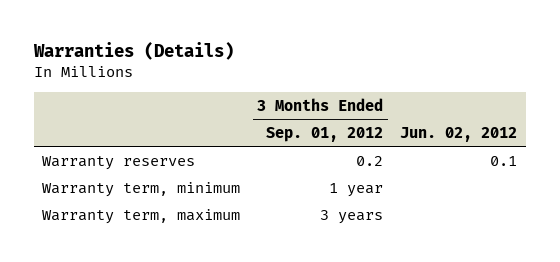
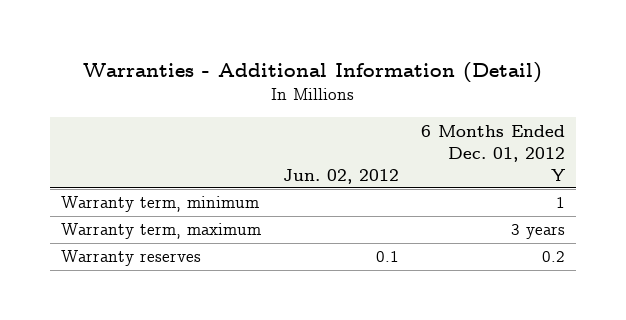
- Warranties (Details)
+ Warranties - Additional Information (Detail)
- | 3 Months Ended Sep. 01, 2012 | Jun. 02, 2012
+ | Jun. 02, 2012 | 6 Months Ended Dec. 01, 2012 Y
moved down: Warranty reserves | 0.1 | 0.2

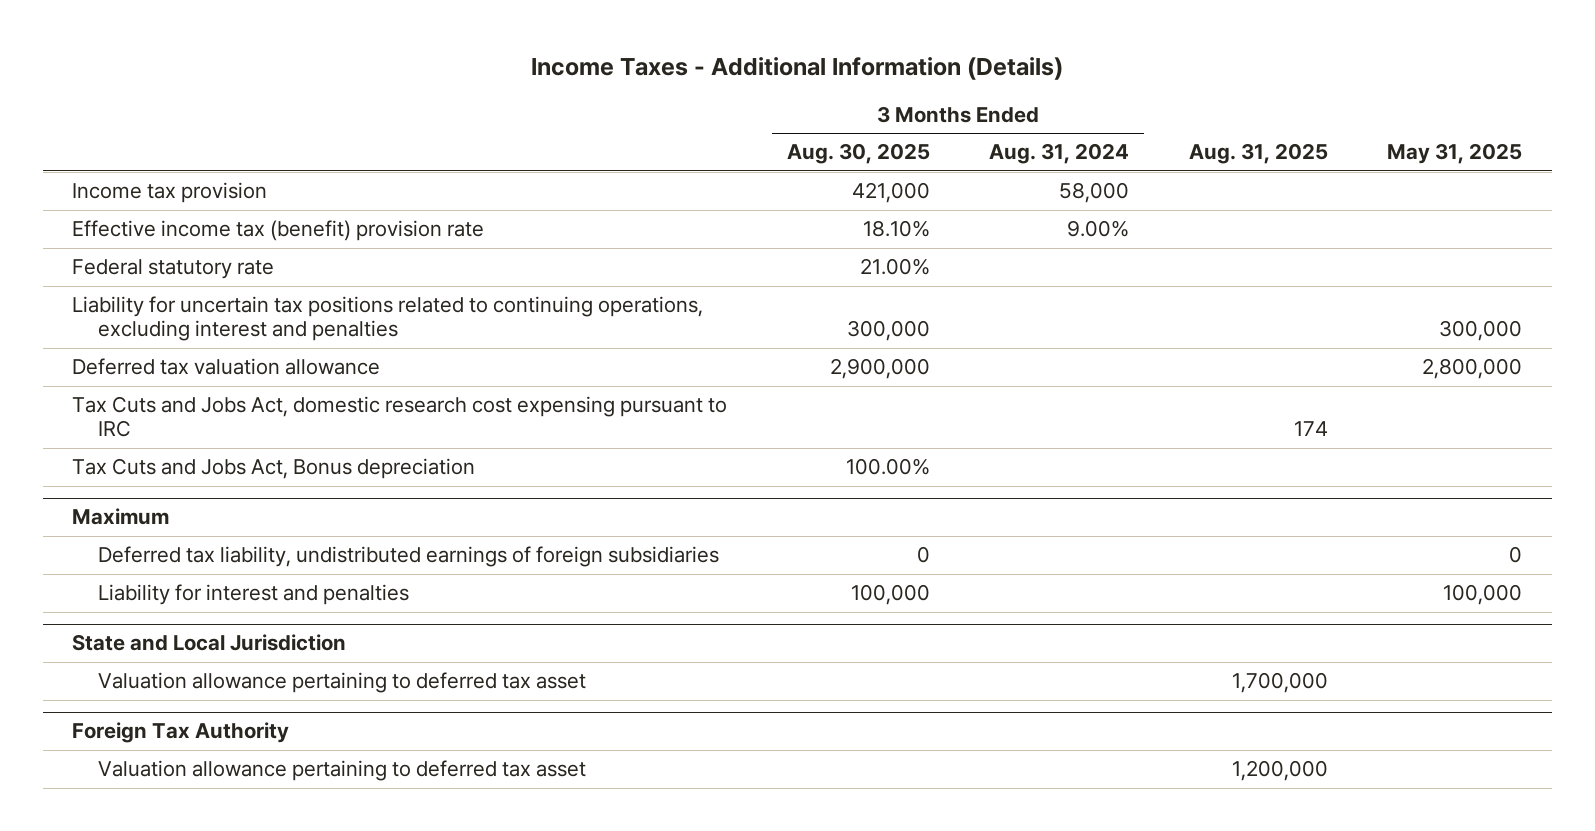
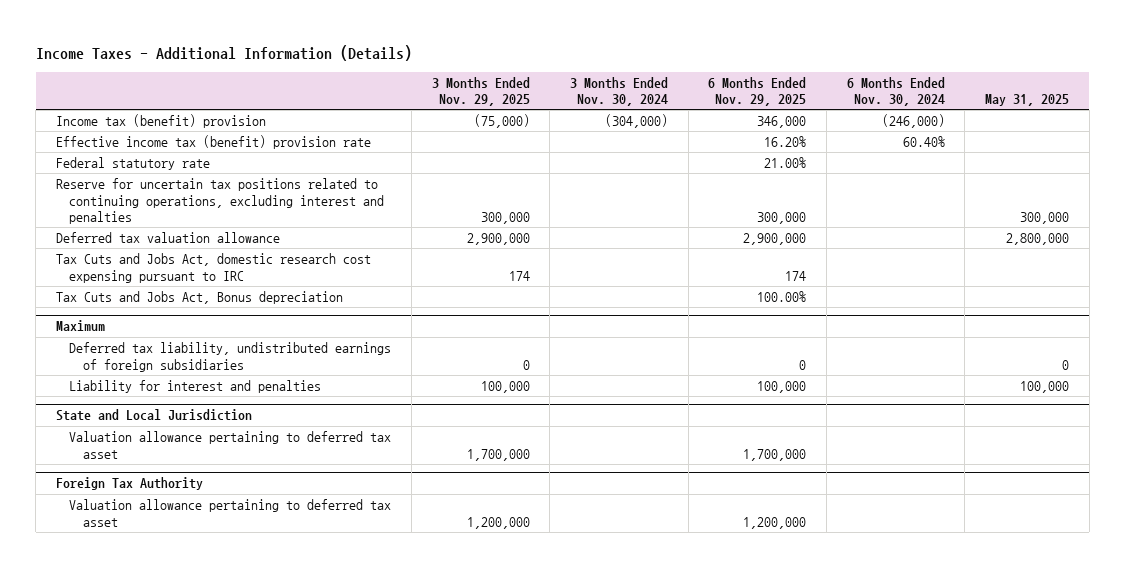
- | 3 Months Ended Aug. 30, 2025 | 3 Months Ended Aug. 31, 2024 | Aug. 31, 2025 | May 31, 2025
+ | 3 Months Ended Nov. 29, 2025 | 3 Months Ended Nov. 30, 2024 | 6 Months Ended Nov. 29, 2025 | 6 Months Ended Nov. 30, 2024 | May 31, 2025
- Income tax provision | 421,000 | 58,000 | |
+ Income tax (benefit) provision | (75,000) | (304,000) | 346,000 | (246,000) |
- Liability for uncertain tax positions related to continuing operations, excluding interest and penalties | 300,000 | | | 300,000
+ Reserve for uncertain tax positions related to continuing operations, excluding interest and penalties | 300,000 | | 300,000 | | 300,000

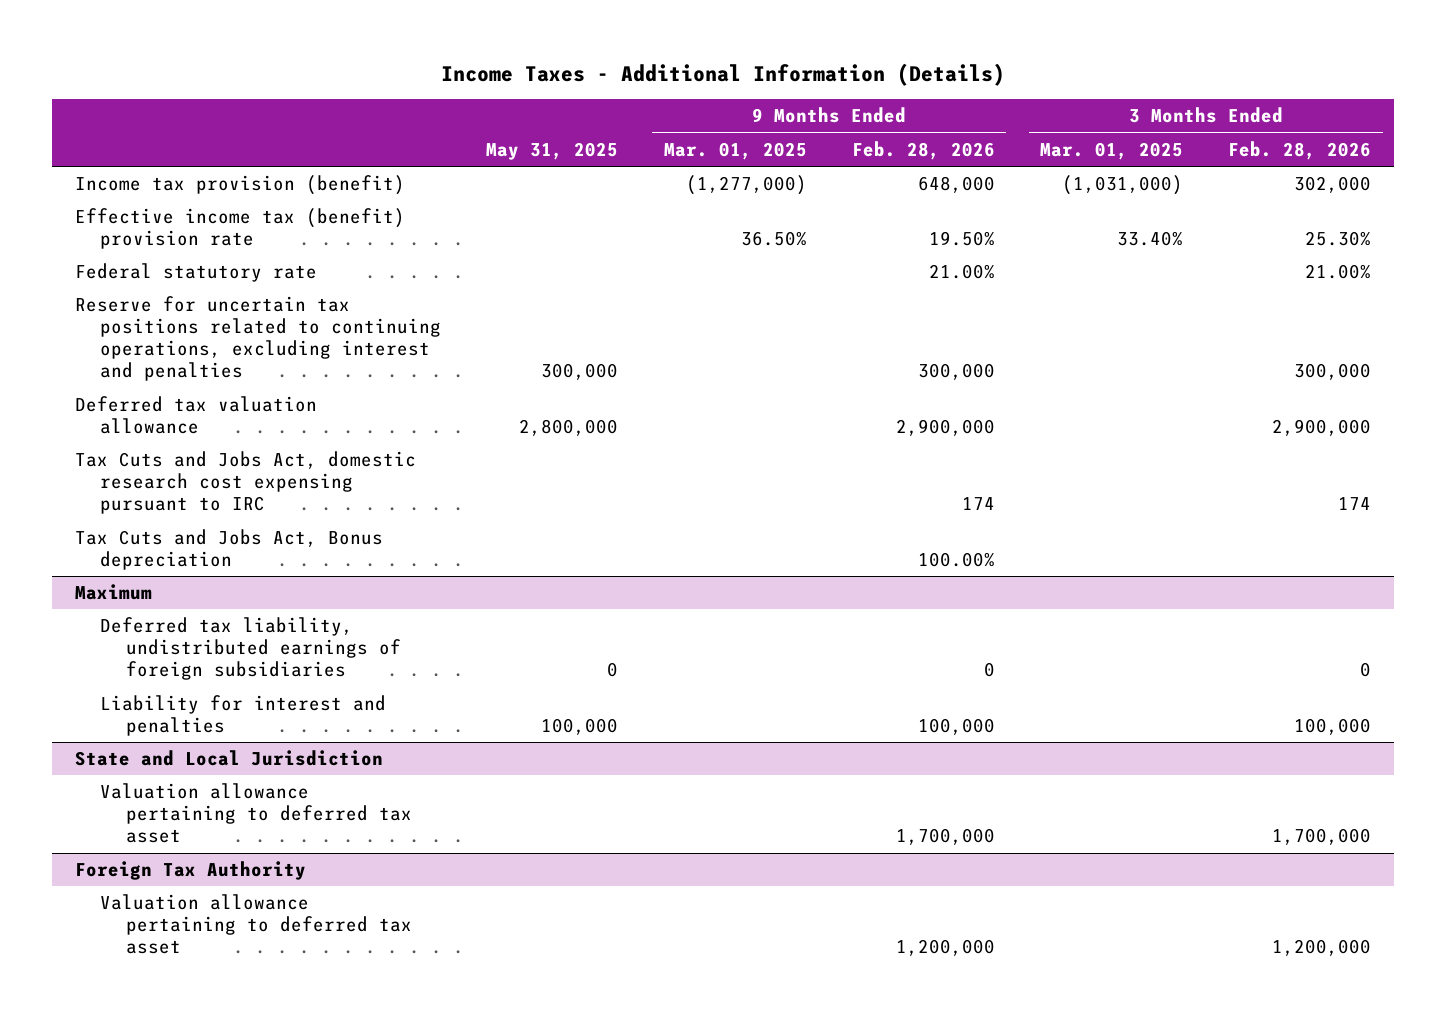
- | 3 Months Ended Nov. 29, 2025 | 3 Months Ended Nov. 30, 2024 | 6 Months Ended Nov. 29, 2025 | 6 Months Ended Nov. 30, 2024 | May 31, 2025
+ | May 31, 2025 | 9 Months Ended Mar. 01, 2025 | 9 Months Ended Feb. 28, 2026 | 3 Months Ended Mar. 01, 2025 | 3 Months Ended Feb. 28, 2026
- Income tax (benefit) provision | (75,000) | (304,000) | 346,000 | (246,000) |
+ Income tax provision (benefit) | | (1,277,000) | 648,000 | (1,031,000) | 302,000

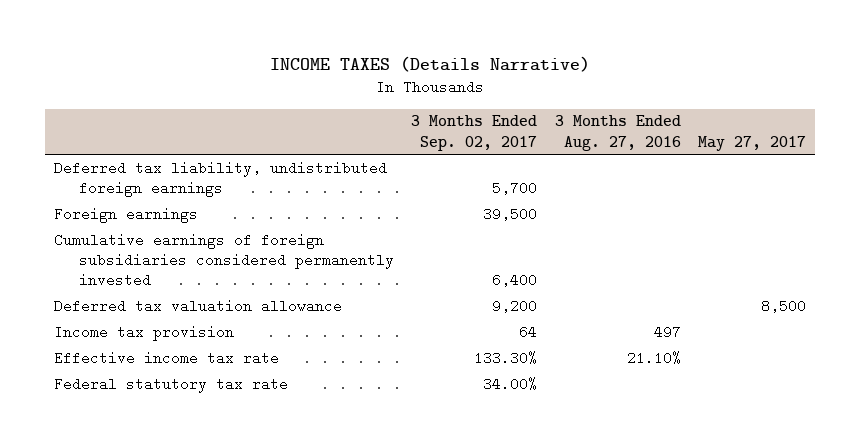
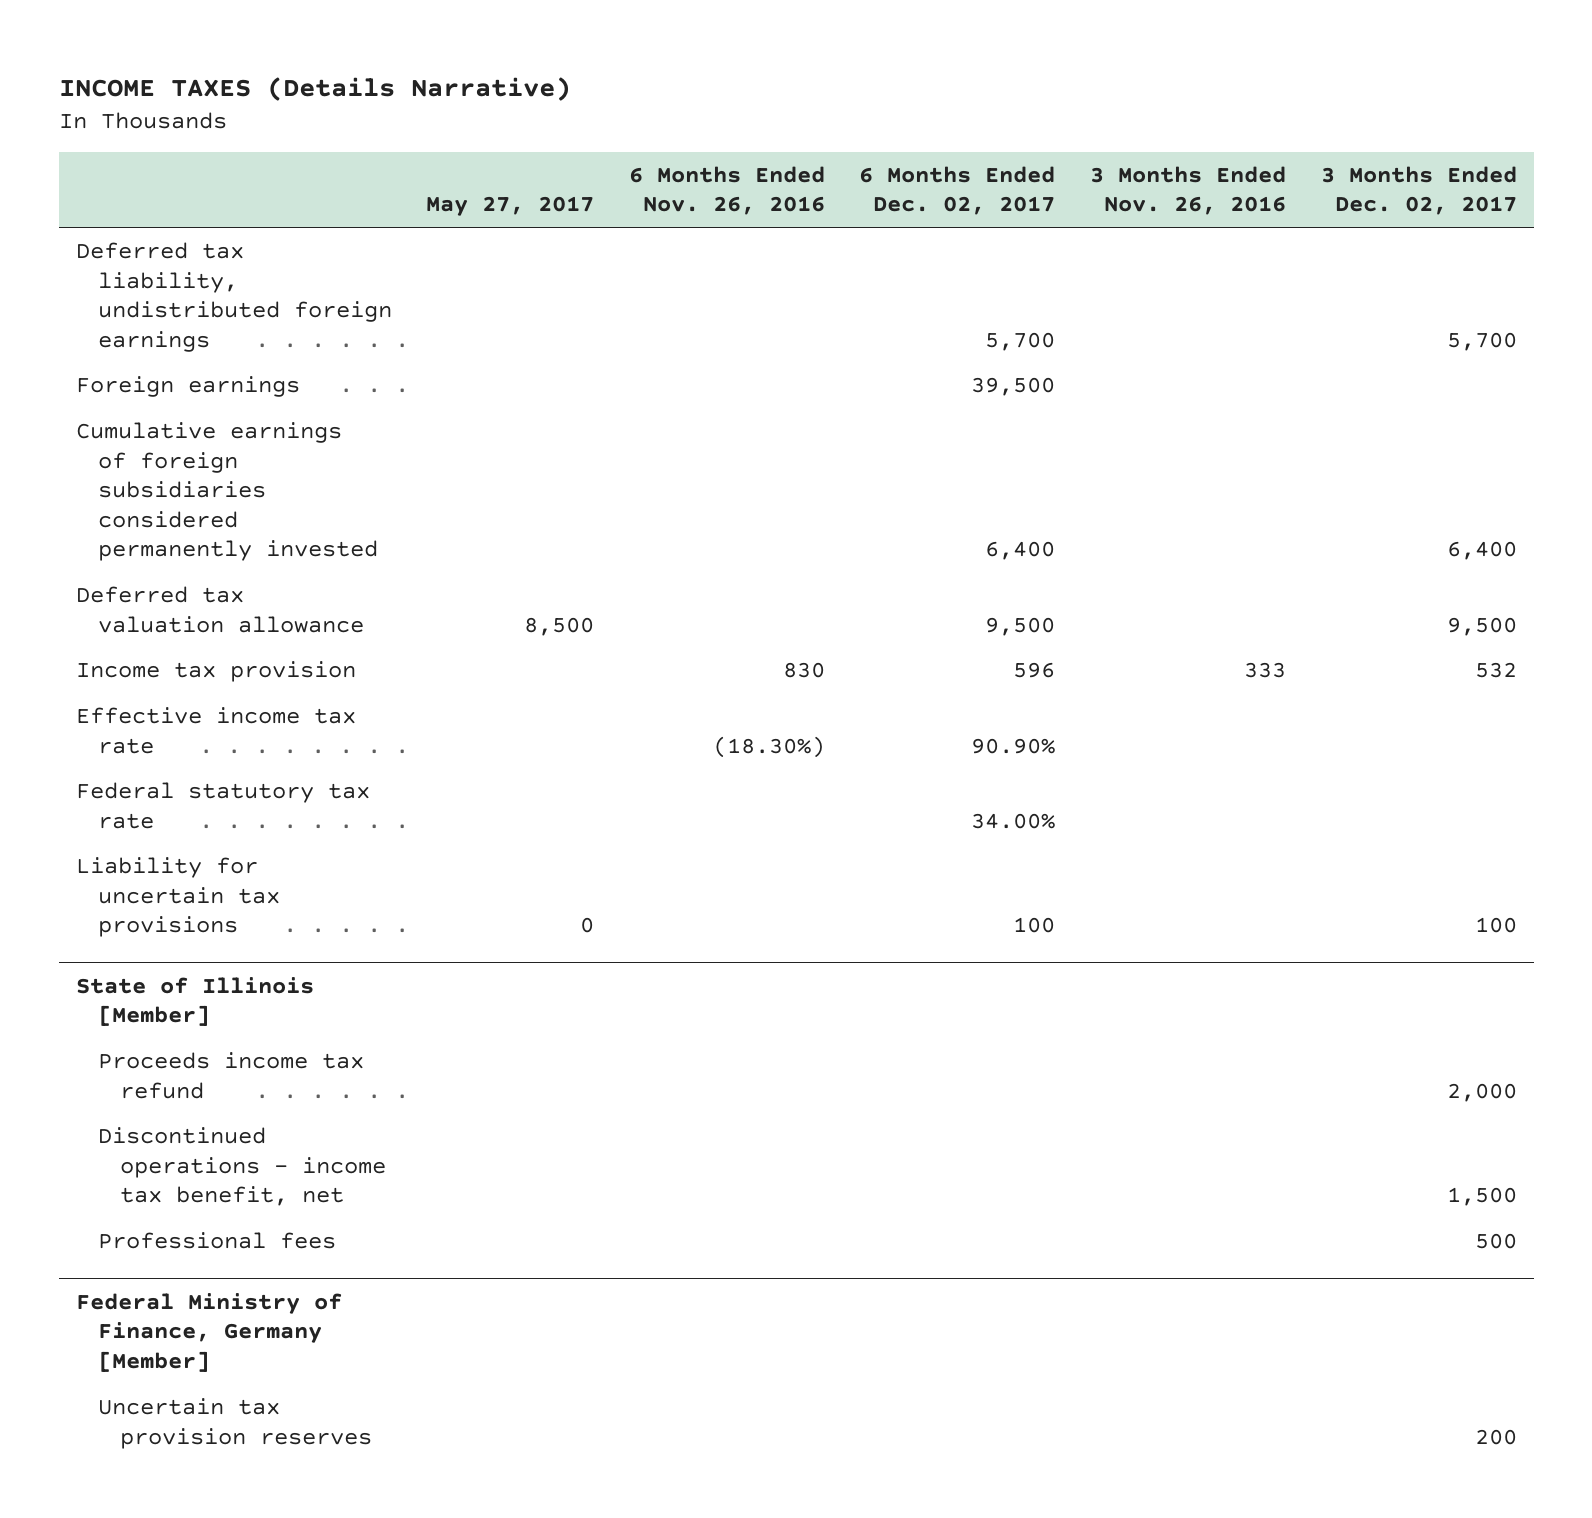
- | 3 Months Ended Sep. 02, 2017 | 3 Months Ended Aug. 27, 2016 | May 27, 2017
+ | May 27, 2017 | 6 Months Ended Nov. 26, 2016 | 6 Months Ended Dec. 02, 2017 | 3 Months Ended Nov. 26, 2016 | 3 Months Ended Dec. 02, 2017
+ Liability for uncertain tax provisions | 0 | | 100 | | 100
+ State of Illinois [Member]
+ Proceeds income tax refund | | | | | 2,000
+ Discontinued operations - income tax benefit, net | | | | | 1,500
+ Professional fees | | | | | 500
+ Federal Ministry of Finance, Germany [Member]
+ Uncertain tax provision reserves | | | | | 200

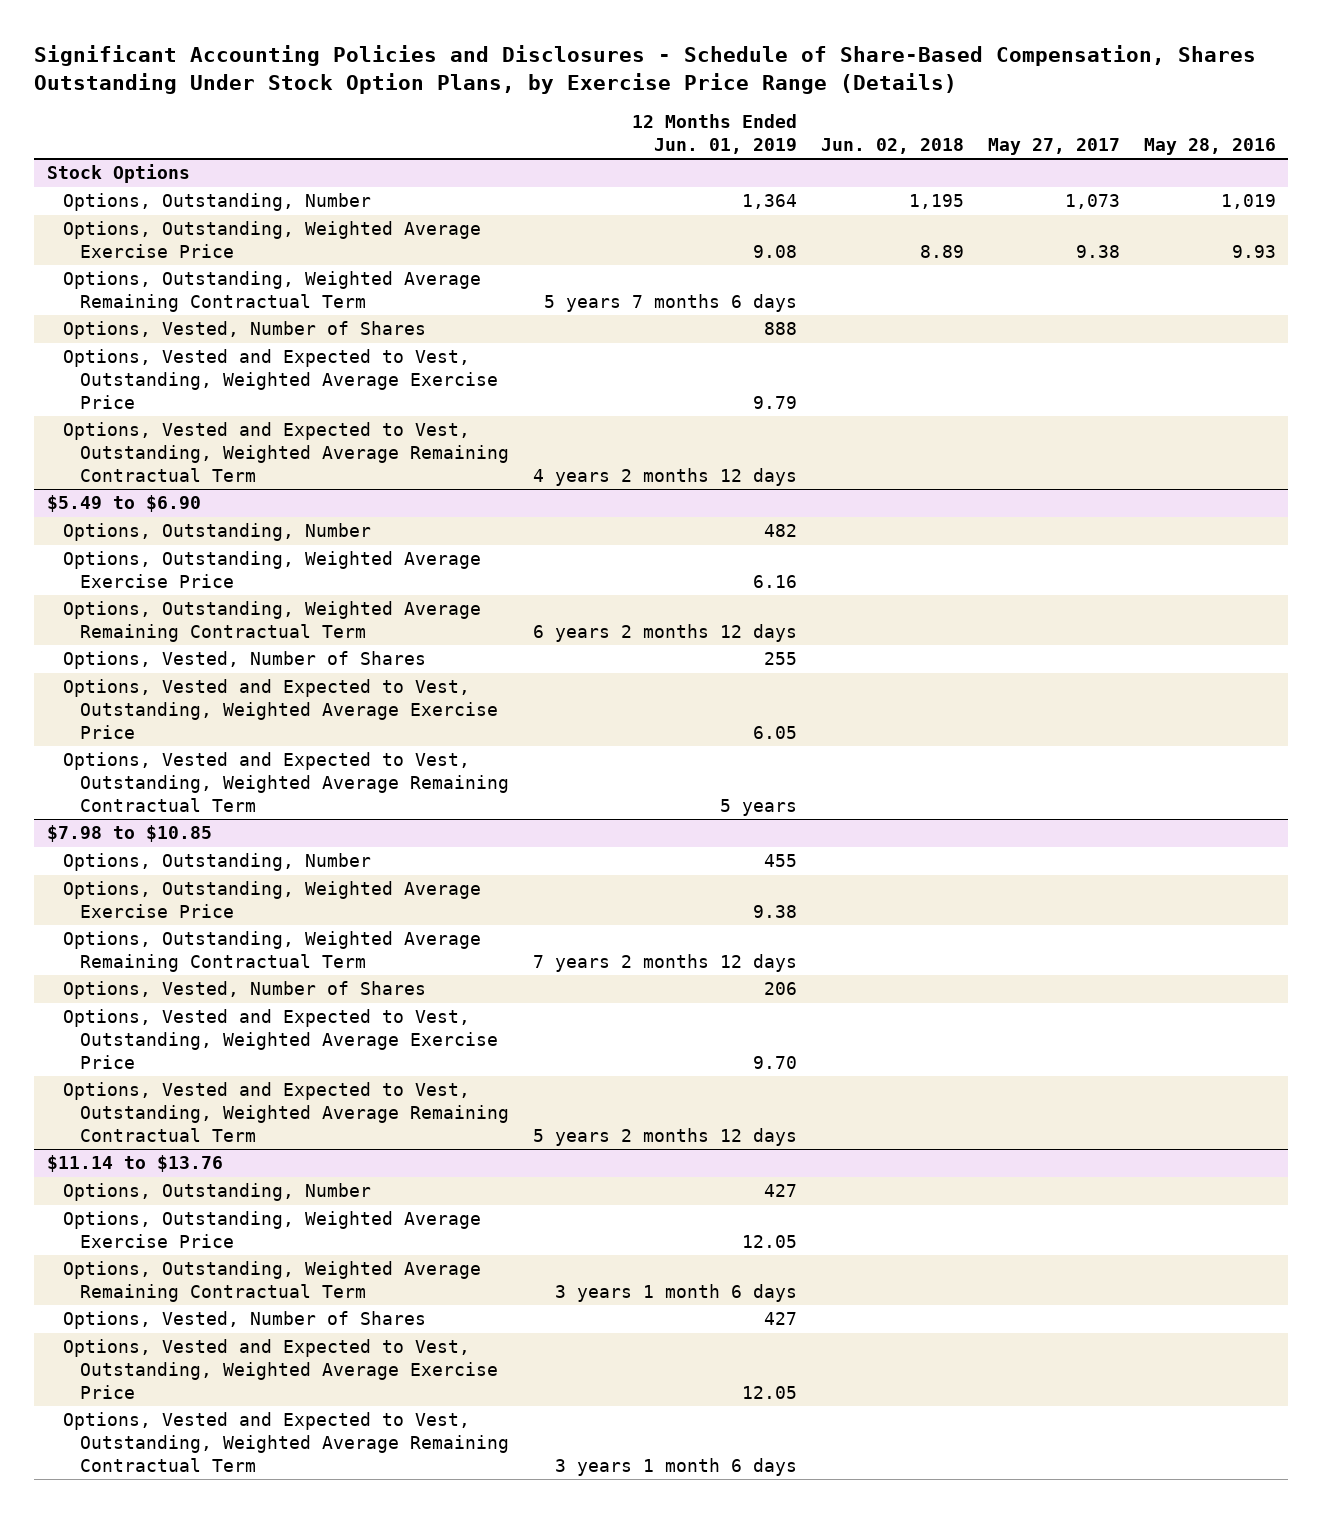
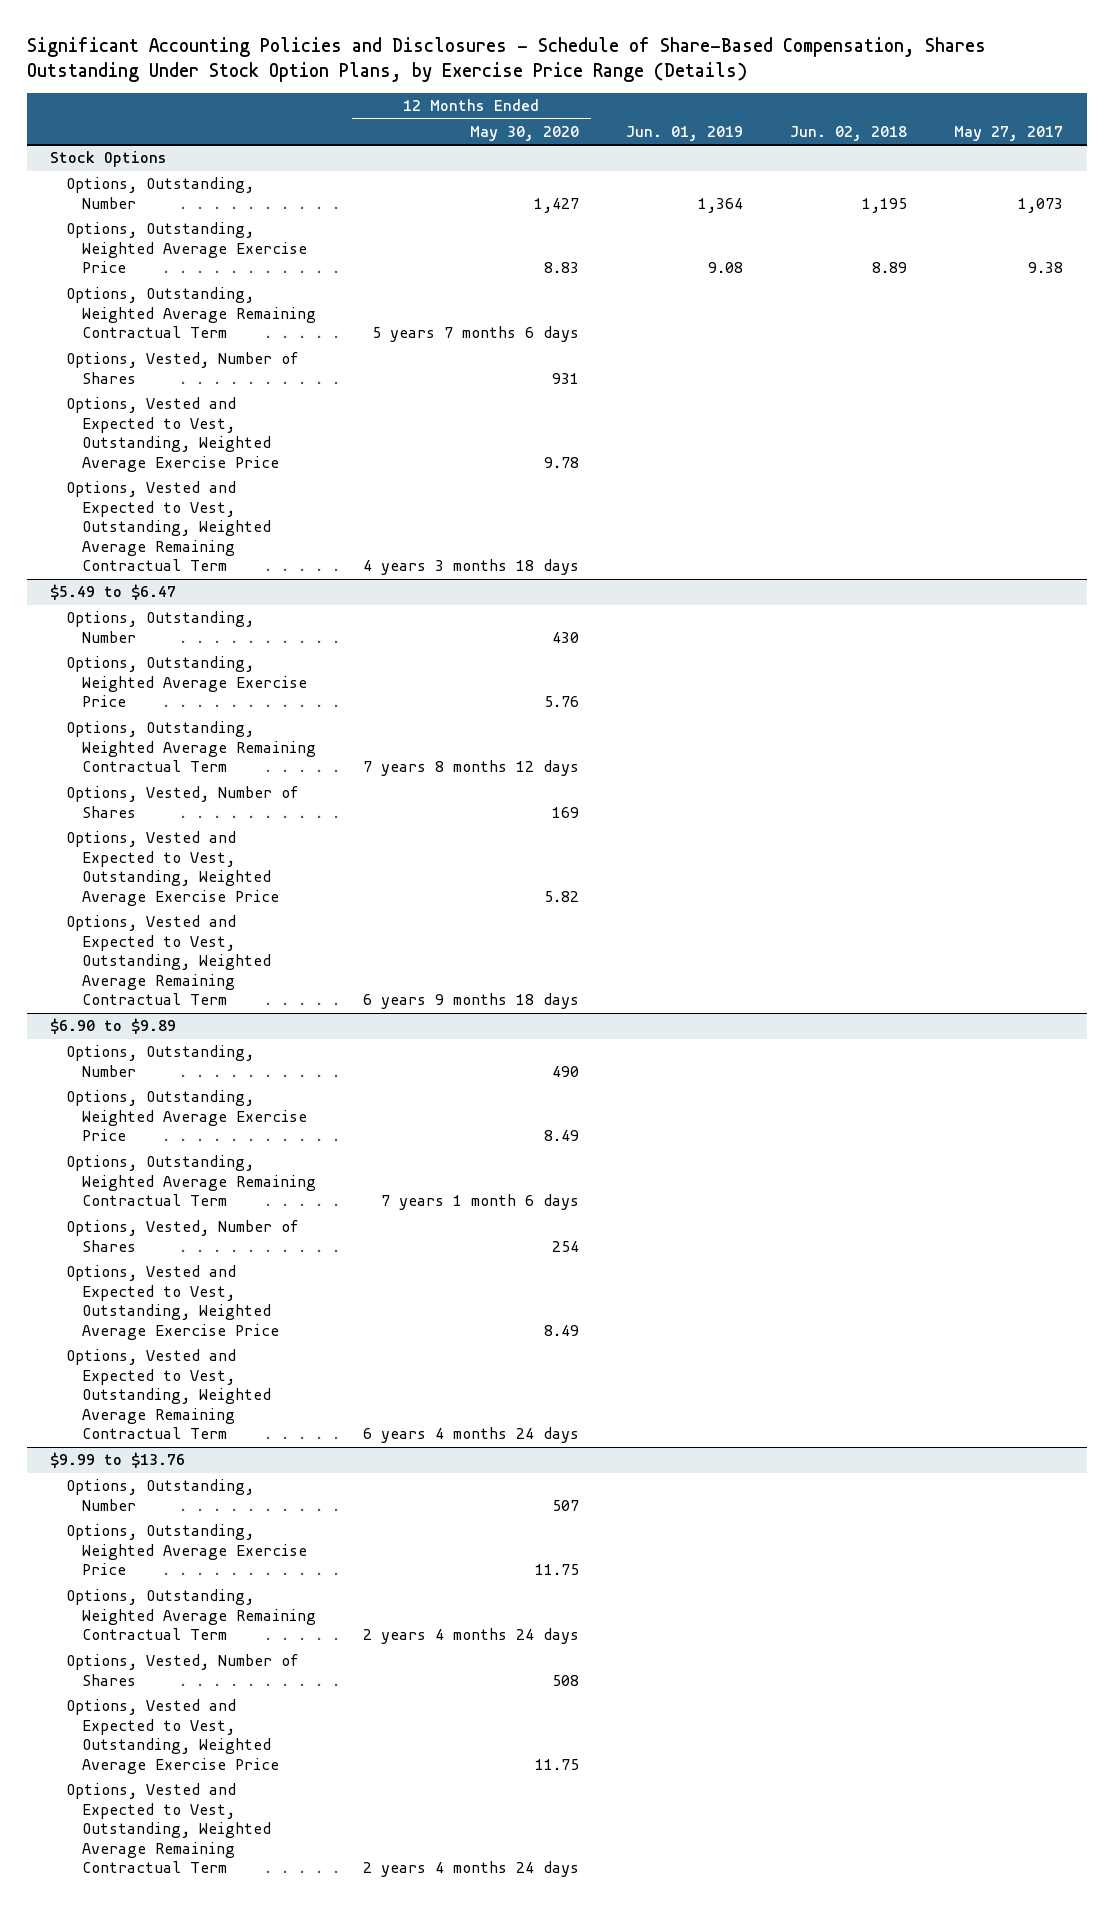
- | 12 Months Ended Jun. 01, 2019 | Jun. 02, 2018 | May 27, 2017 | May 28, 2016
+ | 12 Months Ended May 30, 2020 | Jun. 01, 2019 | Jun. 02, 2018 | May 27, 2017
- $5.49 to $6.90
+ $5.49 to $6.47
- $7.98 to $10.85
+ $6.90 to $9.89
- $11.14 to $13.76
+ $9.99 to $13.76

